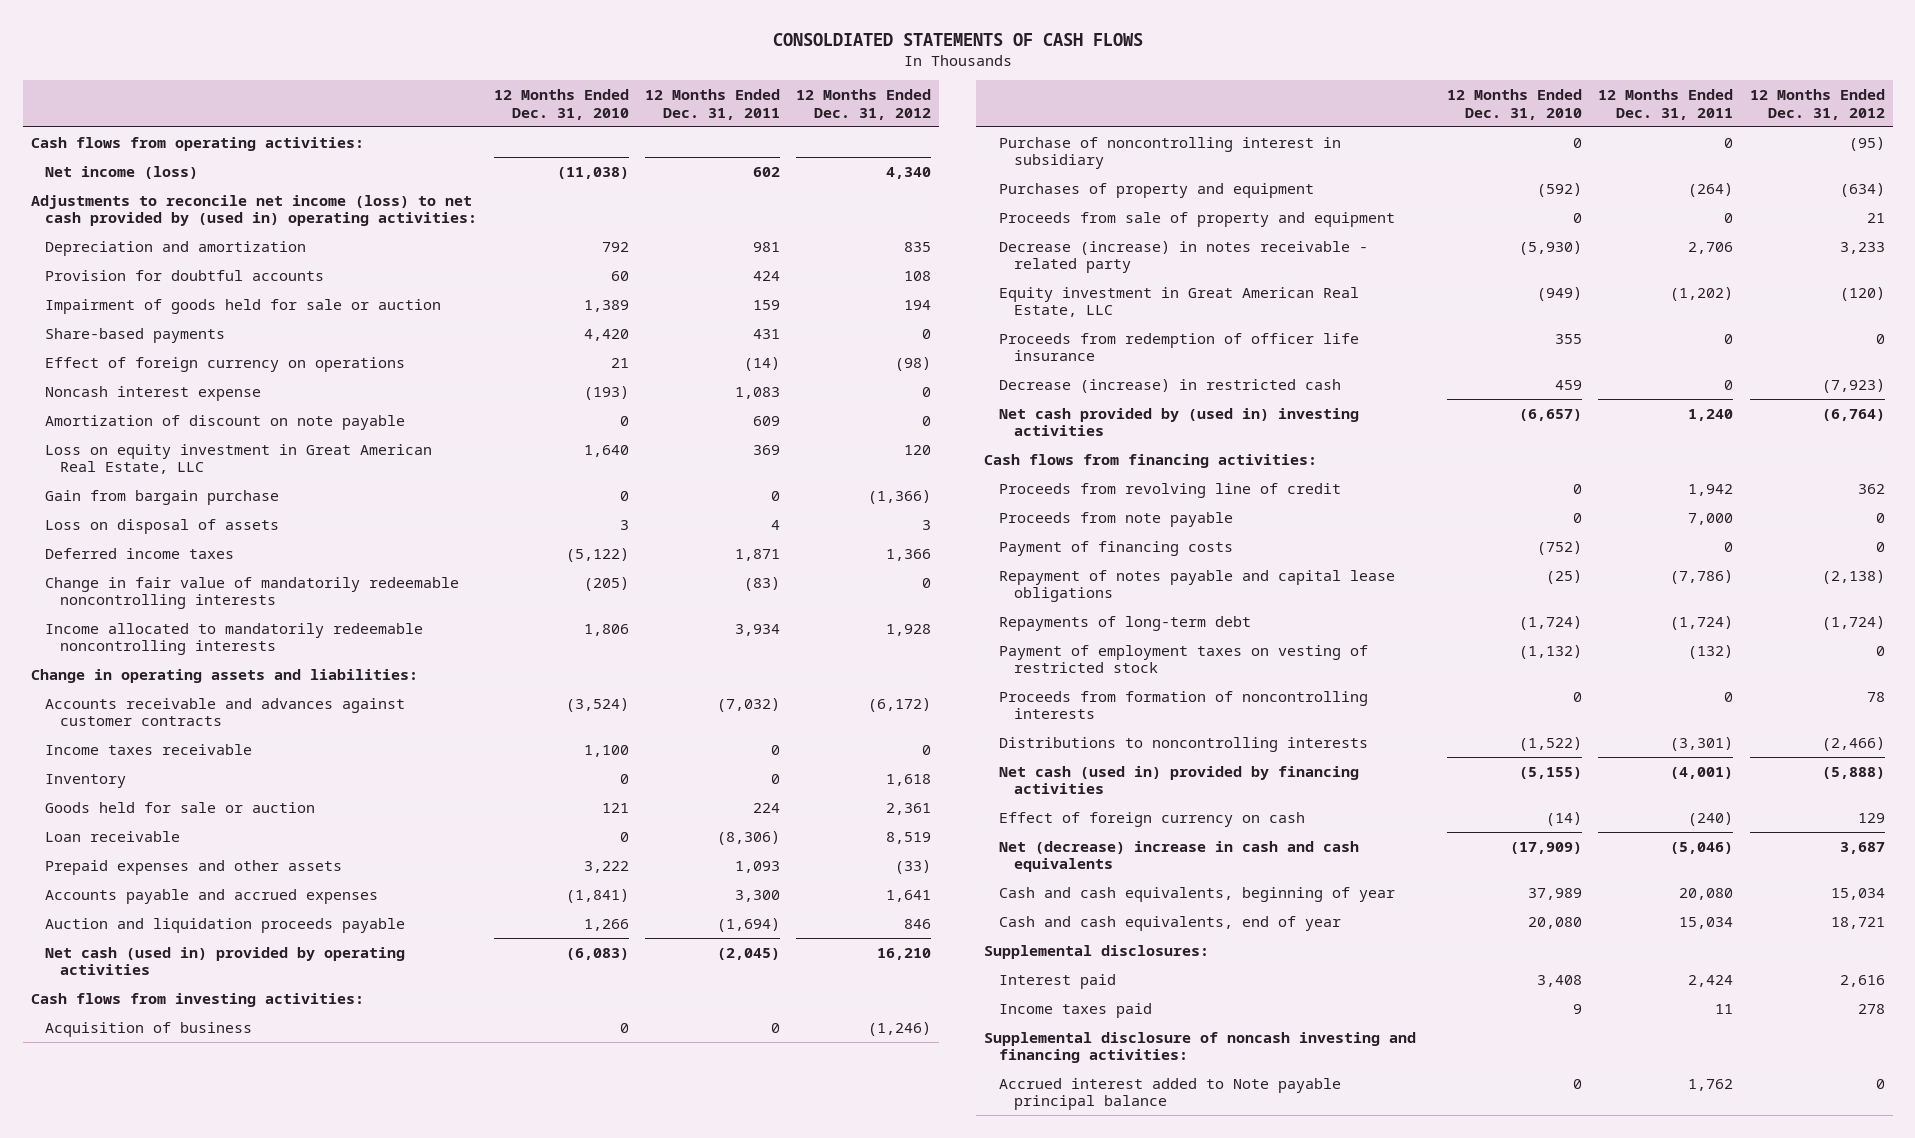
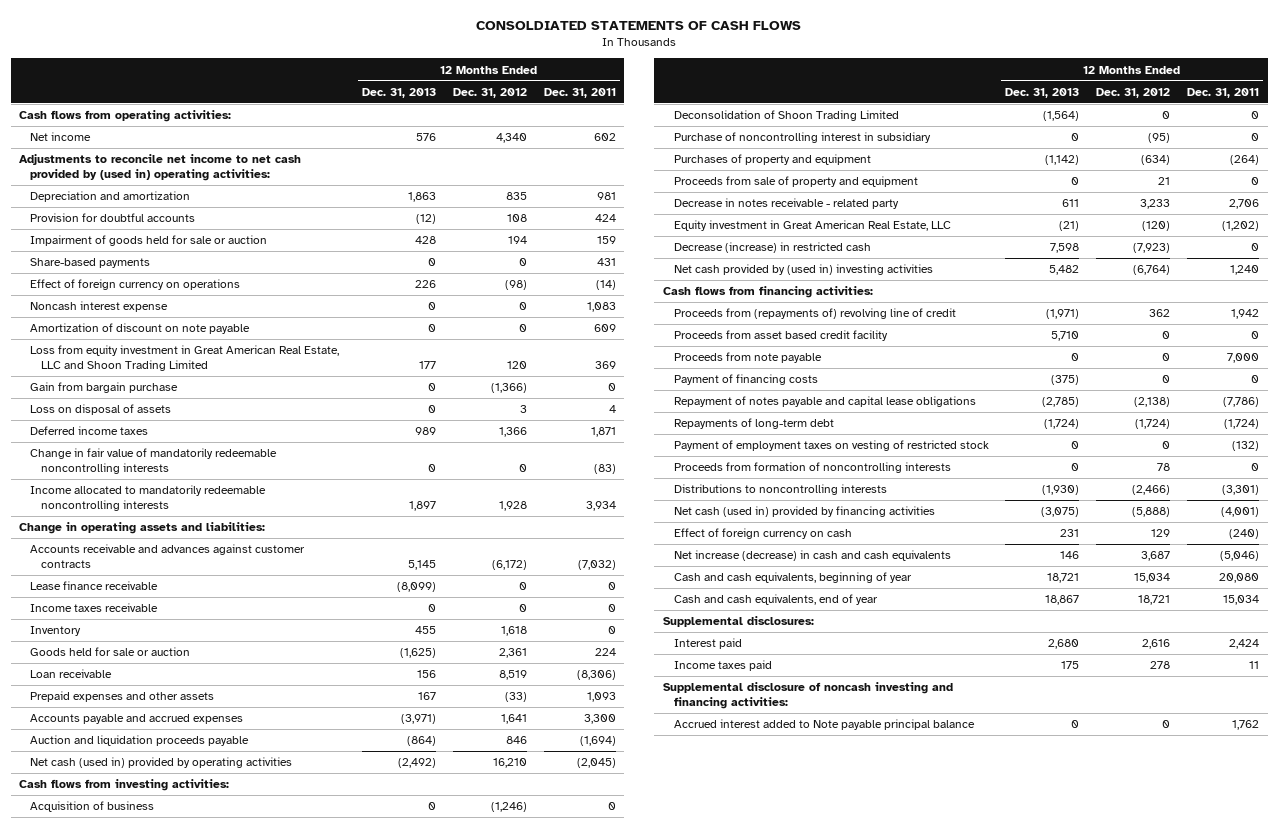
- | 12 Months Ended Dec. 31, 2010 | 12 Months Ended Dec. 31, 2011 | 12 Months Ended Dec. 31, 2012
+ | 12 Months Ended Dec. 31, 2013 | 12 Months Ended Dec. 31, 2012 | 12 Months Ended Dec. 31, 2011
- Net income (loss) | (11,038) | 602 | 4,340
- Adjustments to reconcile net income (loss) to net cash provided by (used in) operating activities:
+ Net income | 576 | 4,340 | 602
+ Adjustments to reconcile net income to net cash provided by (used in) operating activities:
- Loss on equity investment in Great American Real Estate, LLC | 1,640 | 369 | 120
+ Loss from equity investment in Great American Real Estate, LLC and Shoon Trading Limited | 177 | 120 | 369
+ Lease finance receivable | (8,099) | 0 | 0
+ Deconsolidation of Shoon Trading Limited | (1,564) | 0 | 0
- Decrease (increase) in notes receivable - related party | (5,930) | 2,706 | 3,233
+ Decrease in notes receivable - related party | 611 | 3,233 | 2,706
- Proceeds from redemption of officer life insurance | 355 | 0 | 0
- Proceeds from revolving line of credit | 0 | 1,942 | 362
+ Proceeds from (repayments of) revolving line of credit | (1,971) | 362 | 1,942
+ Proceeds from asset based credit facility | 5,710 | 0 | 0
- Net (decrease) increase in cash and cash equivalents | (17,909) | (5,046) | 3,687
+ Net increase (decrease) in cash and cash equivalents | 146 | 3,687 | (5,046)

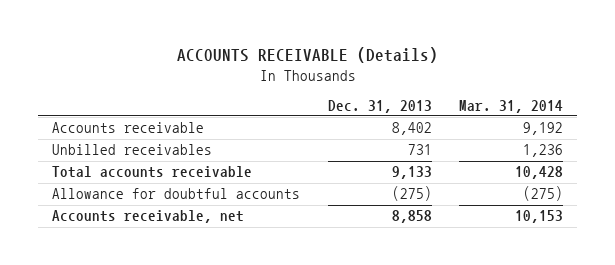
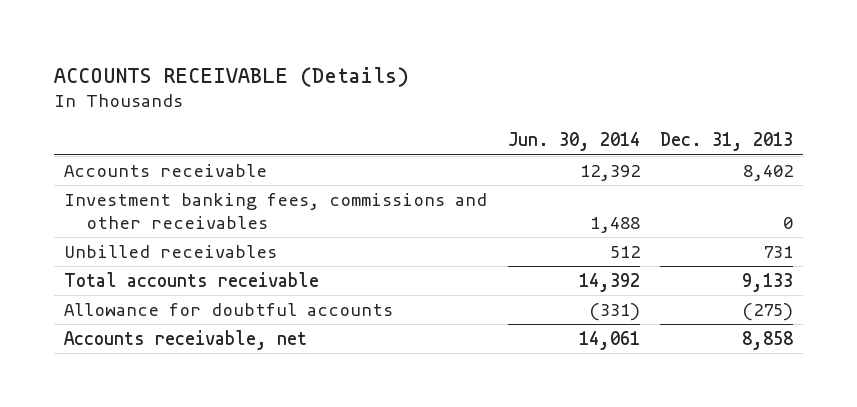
- | Dec. 31, 2013 | Mar. 31, 2014
+ | Jun. 30, 2014 | Dec. 31, 2013
+ Investment banking fees, commissions and other receivables | 1,488 | 0

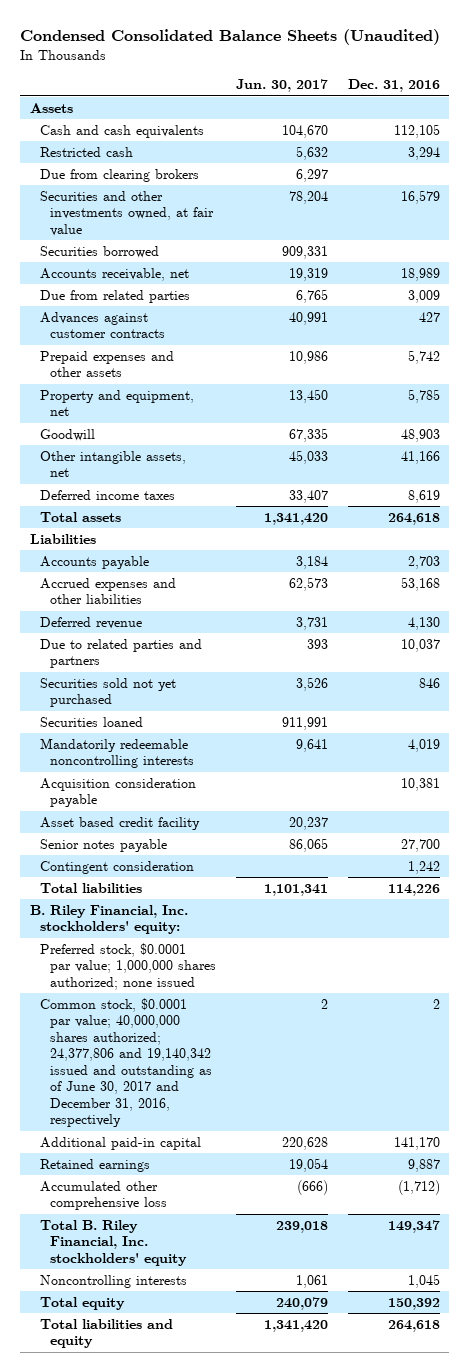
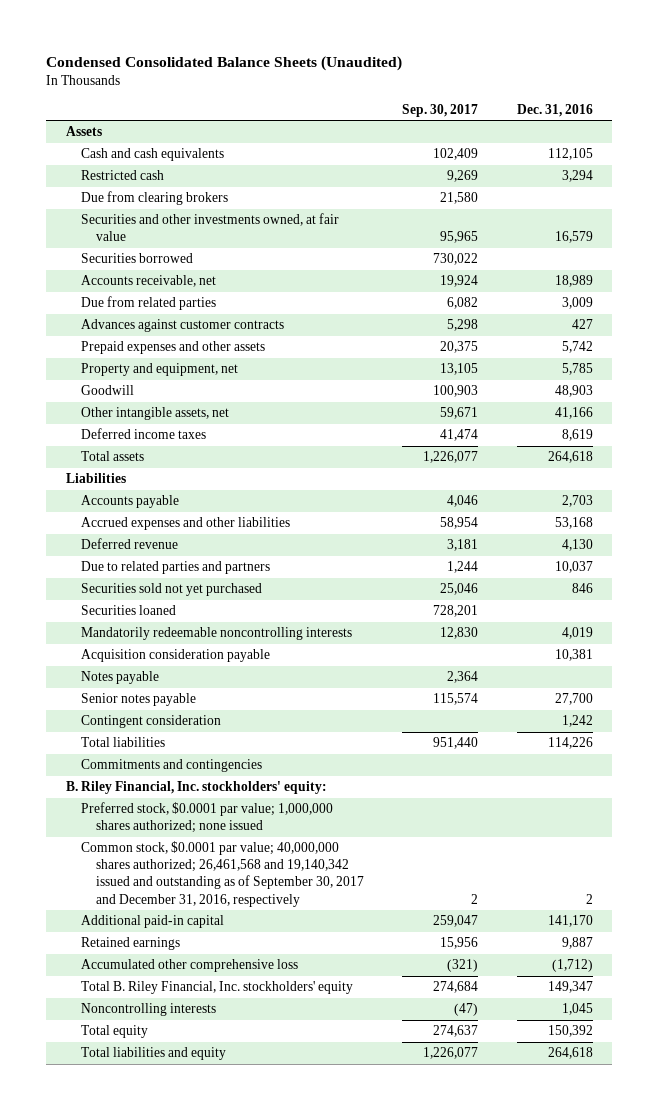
- | Jun. 30, 2017 | Dec. 31, 2016
+ | Sep. 30, 2017 | Dec. 31, 2016
- Asset based credit facility | 20,237 |
+ Notes payable | 2,364 |
+ Commitments and contingencies
- Common stock, $0.0001 par value; 40,000,000 shares authorized; 24,377,806 and 19,140,342 issued and outstanding as of June 30, 2017 and December 31, 2016, respectively | 2 | 2
+ Common stock, $0.0001 par value; 40,000,000 shares authorized; 26,461,568 and 19,140,342 issued and outstanding as of September 30, 2017 and December 31, 2016, respectively | 2 | 2

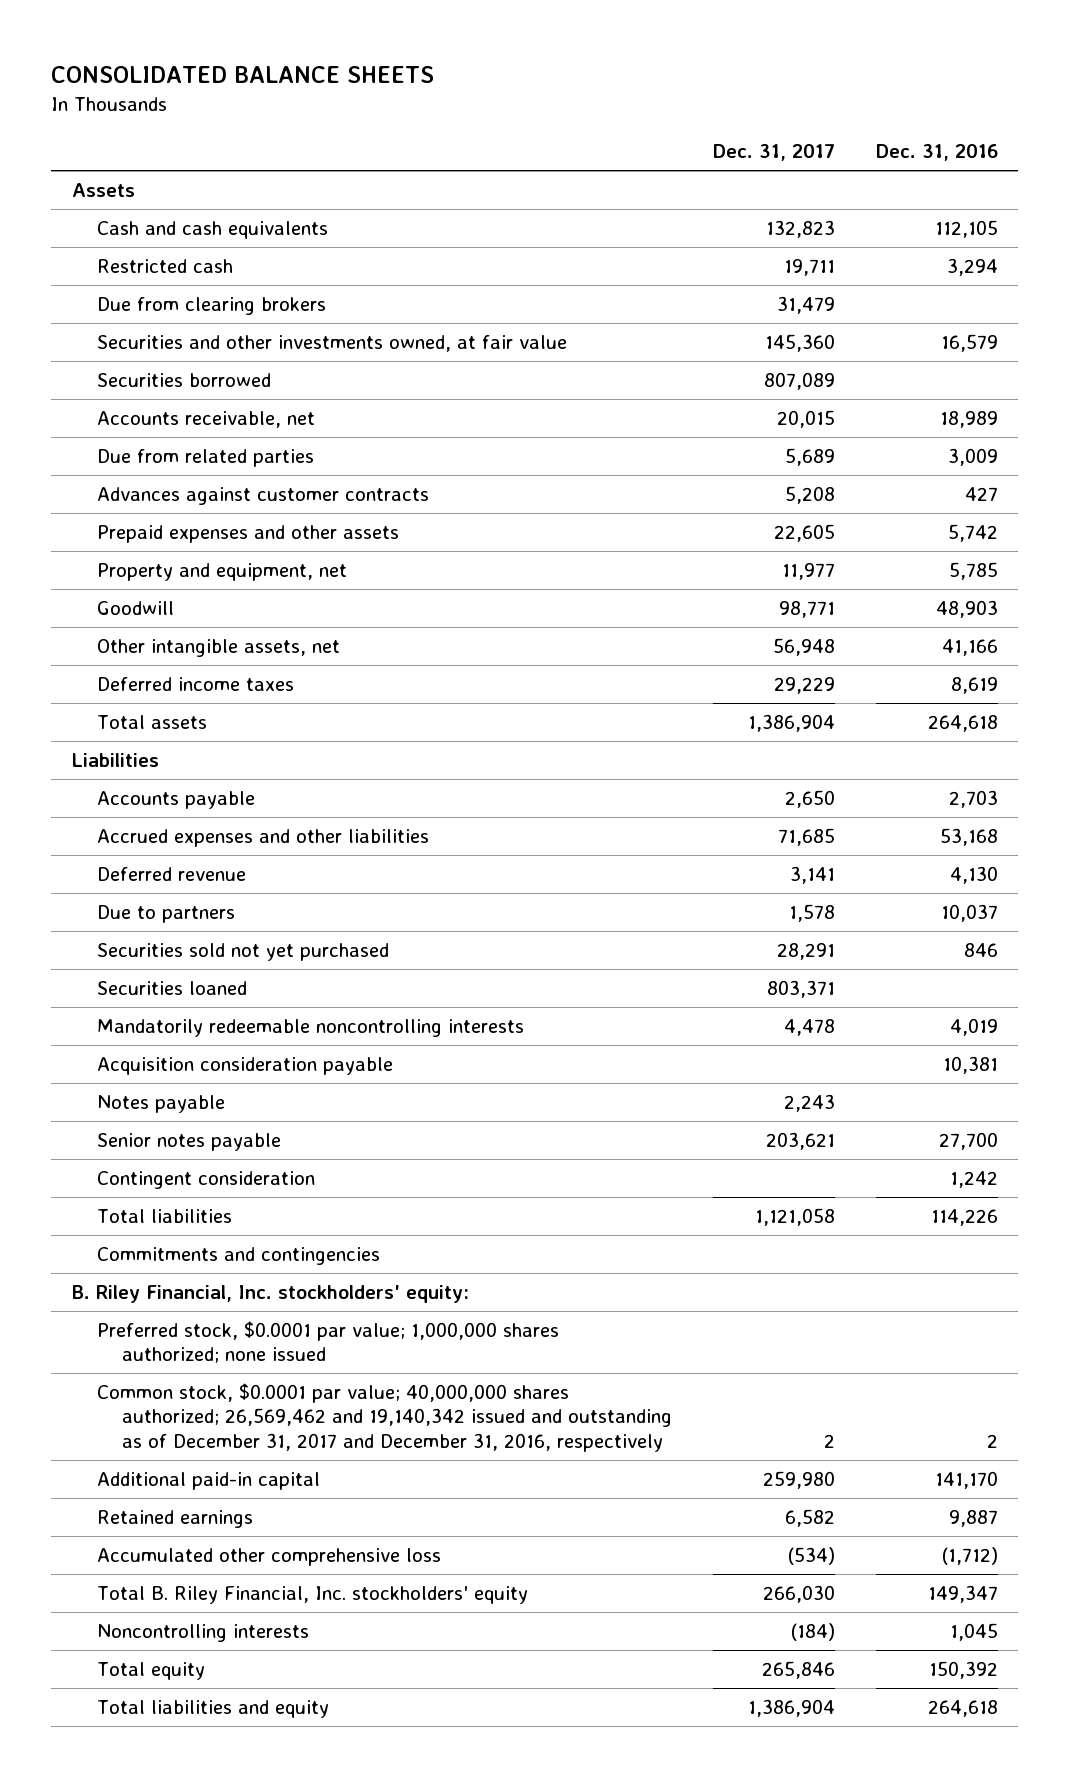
- Condensed Consolidated Balance Sheets (Unaudited)
+ CONSOLIDATED BALANCE SHEETS
- | Sep. 30, 2017 | Dec. 31, 2016
+ | Dec. 31, 2017 | Dec. 31, 2016
- Due to related parties and partners | 1,244 | 10,037
+ Due to partners | 1,578 | 10,037
- Common stock, $0.0001 par value; 40,000,000 shares authorized; 26,461,568 and 19,140,342 issued and outstanding as of September 30, 2017 and December 31, 2016, respectively | 2 | 2
+ Common stock, $0.0001 par value; 40,000,000 shares authorized; 26,569,462 and 19,140,342 issued and outstanding as of December 31, 2017 and December 31, 2016, respectively | 2 | 2

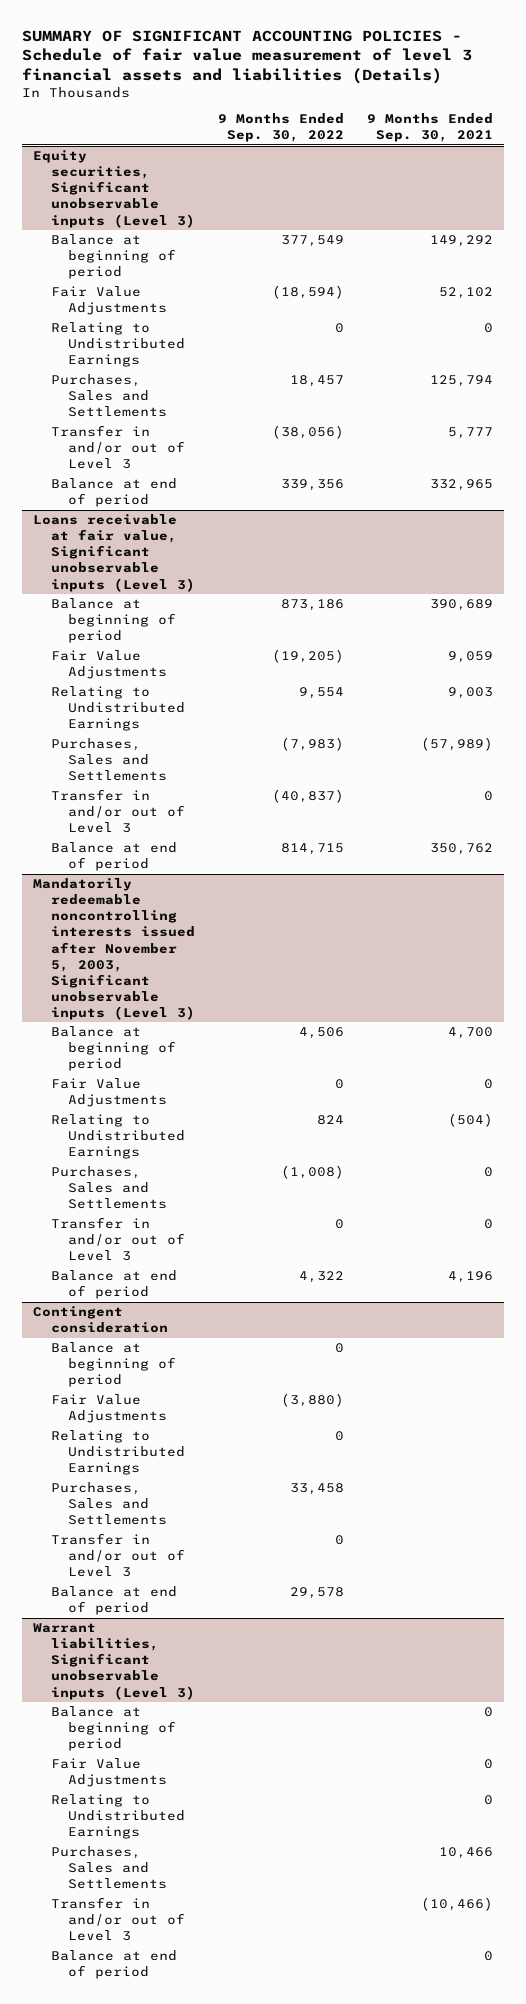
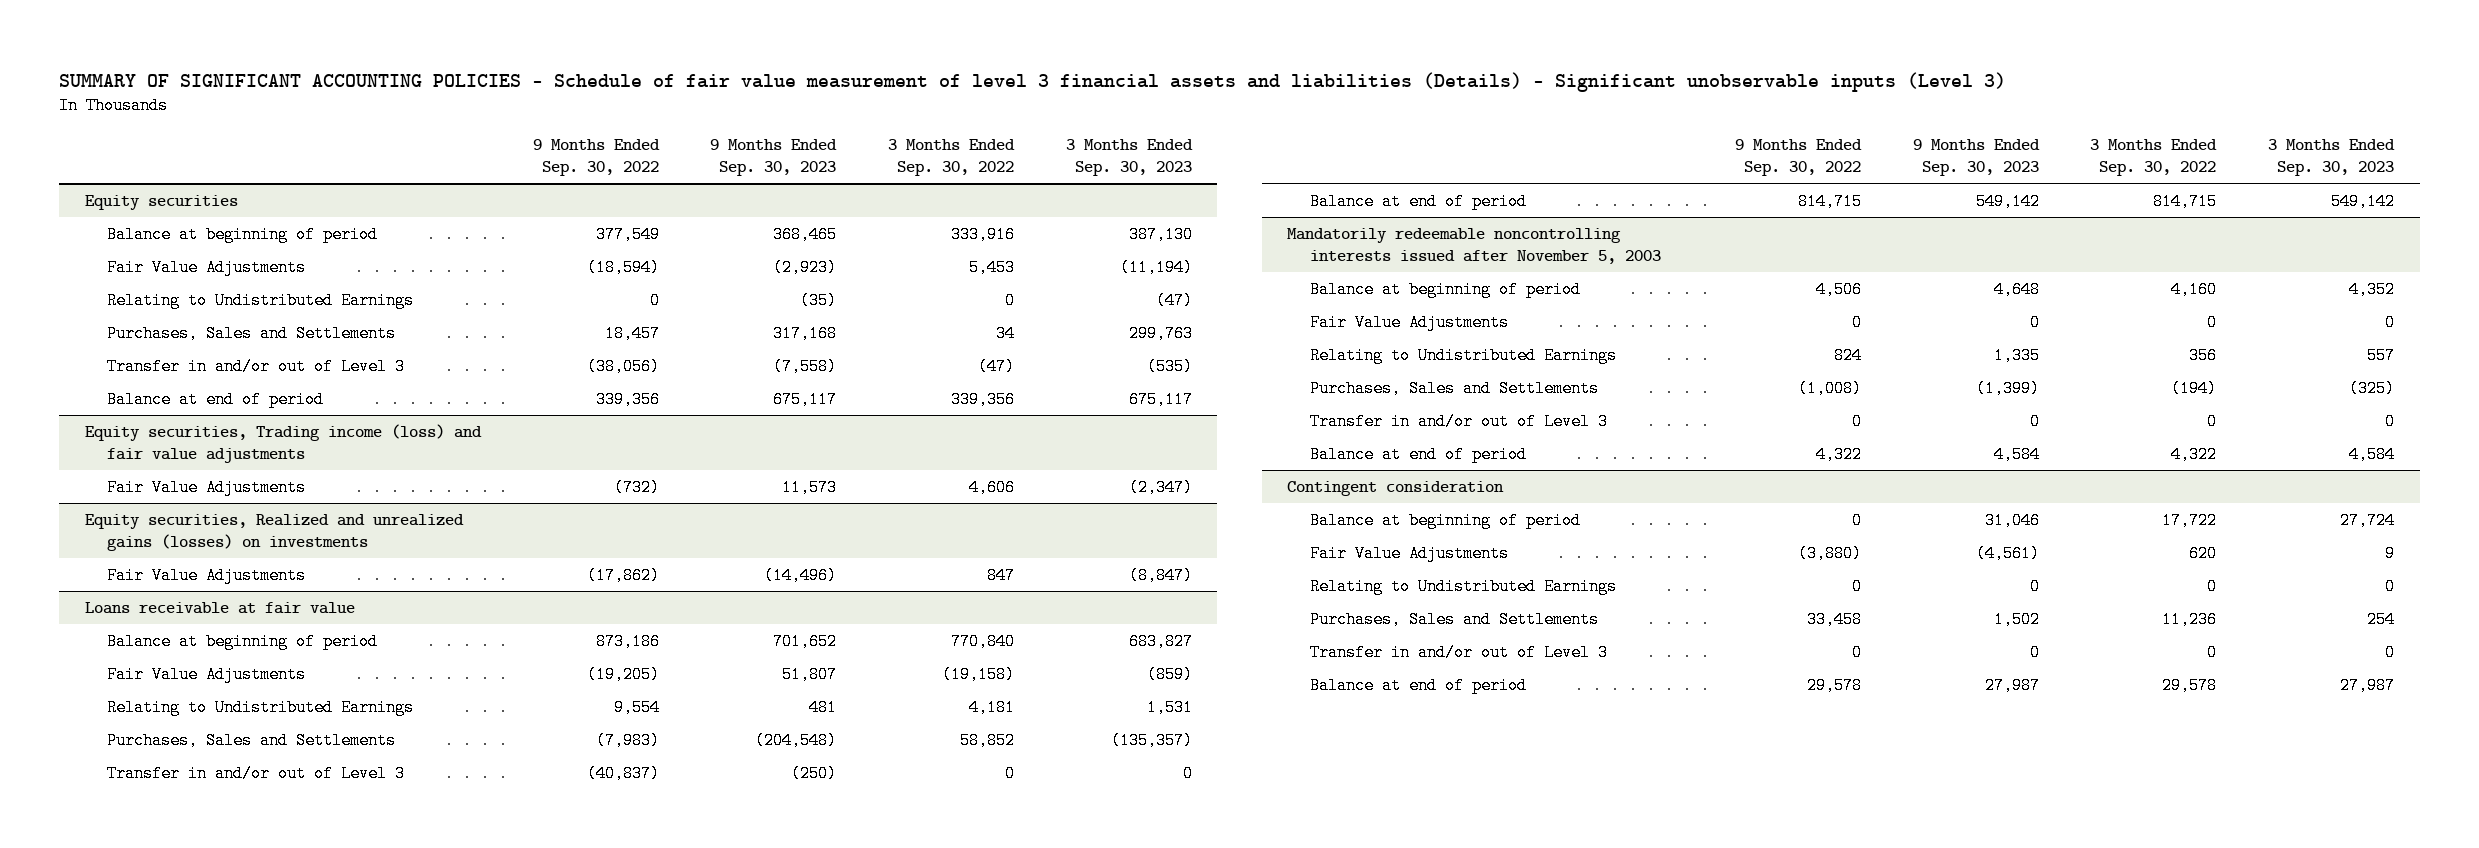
- SUMMARY OF SIGNIFICANT ACCOUNTING POLICIES - Schedule of fair value measurement of level 3 financial assets and liabilities (Details)
+ SUMMARY OF SIGNIFICANT ACCOUNTING POLICIES - Schedule of fair value measurement of level 3 financial assets and liabilities (Details) - Significant unobservable inputs (Level 3)
- | 9 Months Ended Sep. 30, 2022 | 9 Months Ended Sep. 30, 2021
+ | 9 Months Ended Sep. 30, 2022 | 9 Months Ended Sep. 30, 2023 | 3 Months Ended Sep. 30, 2022 | 3 Months Ended Sep. 30, 2023
- Equity securities, Significant unobservable inputs (Level 3)
+ Equity securities
- Loans receivable at fair value, Significant unobservable inputs (Level 3)
+ Equity securities, Trading income (loss) and fair value adjustments
+ Fair Value Adjustments | (732) | 11,573 | 4,606 | (2,347)
+ Equity securities, Realized and unrealized gains (losses) on investments
+ Fair Value Adjustments | (17,862) | (14,496) | 847 | (8,847)
+ Loans receivable at fair value
- Mandatorily redeemable noncontrolling interests issued after November 5, 2003, Significant unobservable inputs (Level 3)
+ Mandatorily redeemable noncontrolling interests issued after November 5, 2003
- Warrant liabilities, Significant unobservable inputs (Level 3)
- Balance at beginning of period | | 0
- Fair Value Adjustments | | 0
- Relating to Undistributed Earnings | | 0
- Purchases, Sales and Settlements | | 10,466
- Transfer in and/or out of Level 3 | | (10,466)
- Balance at end of period | | 0

